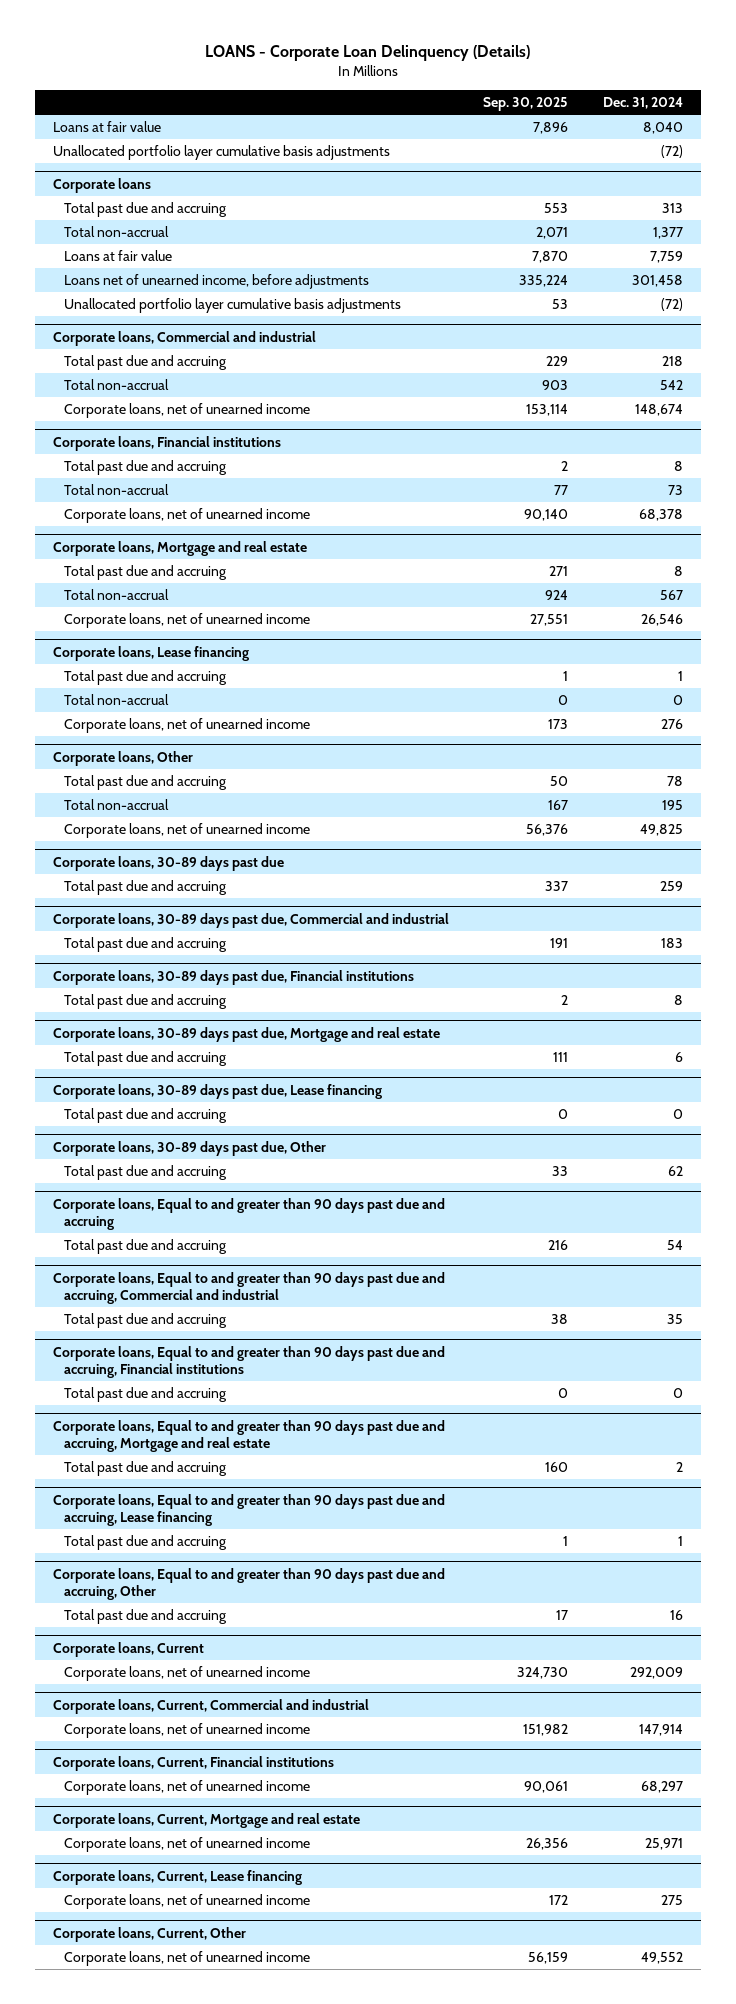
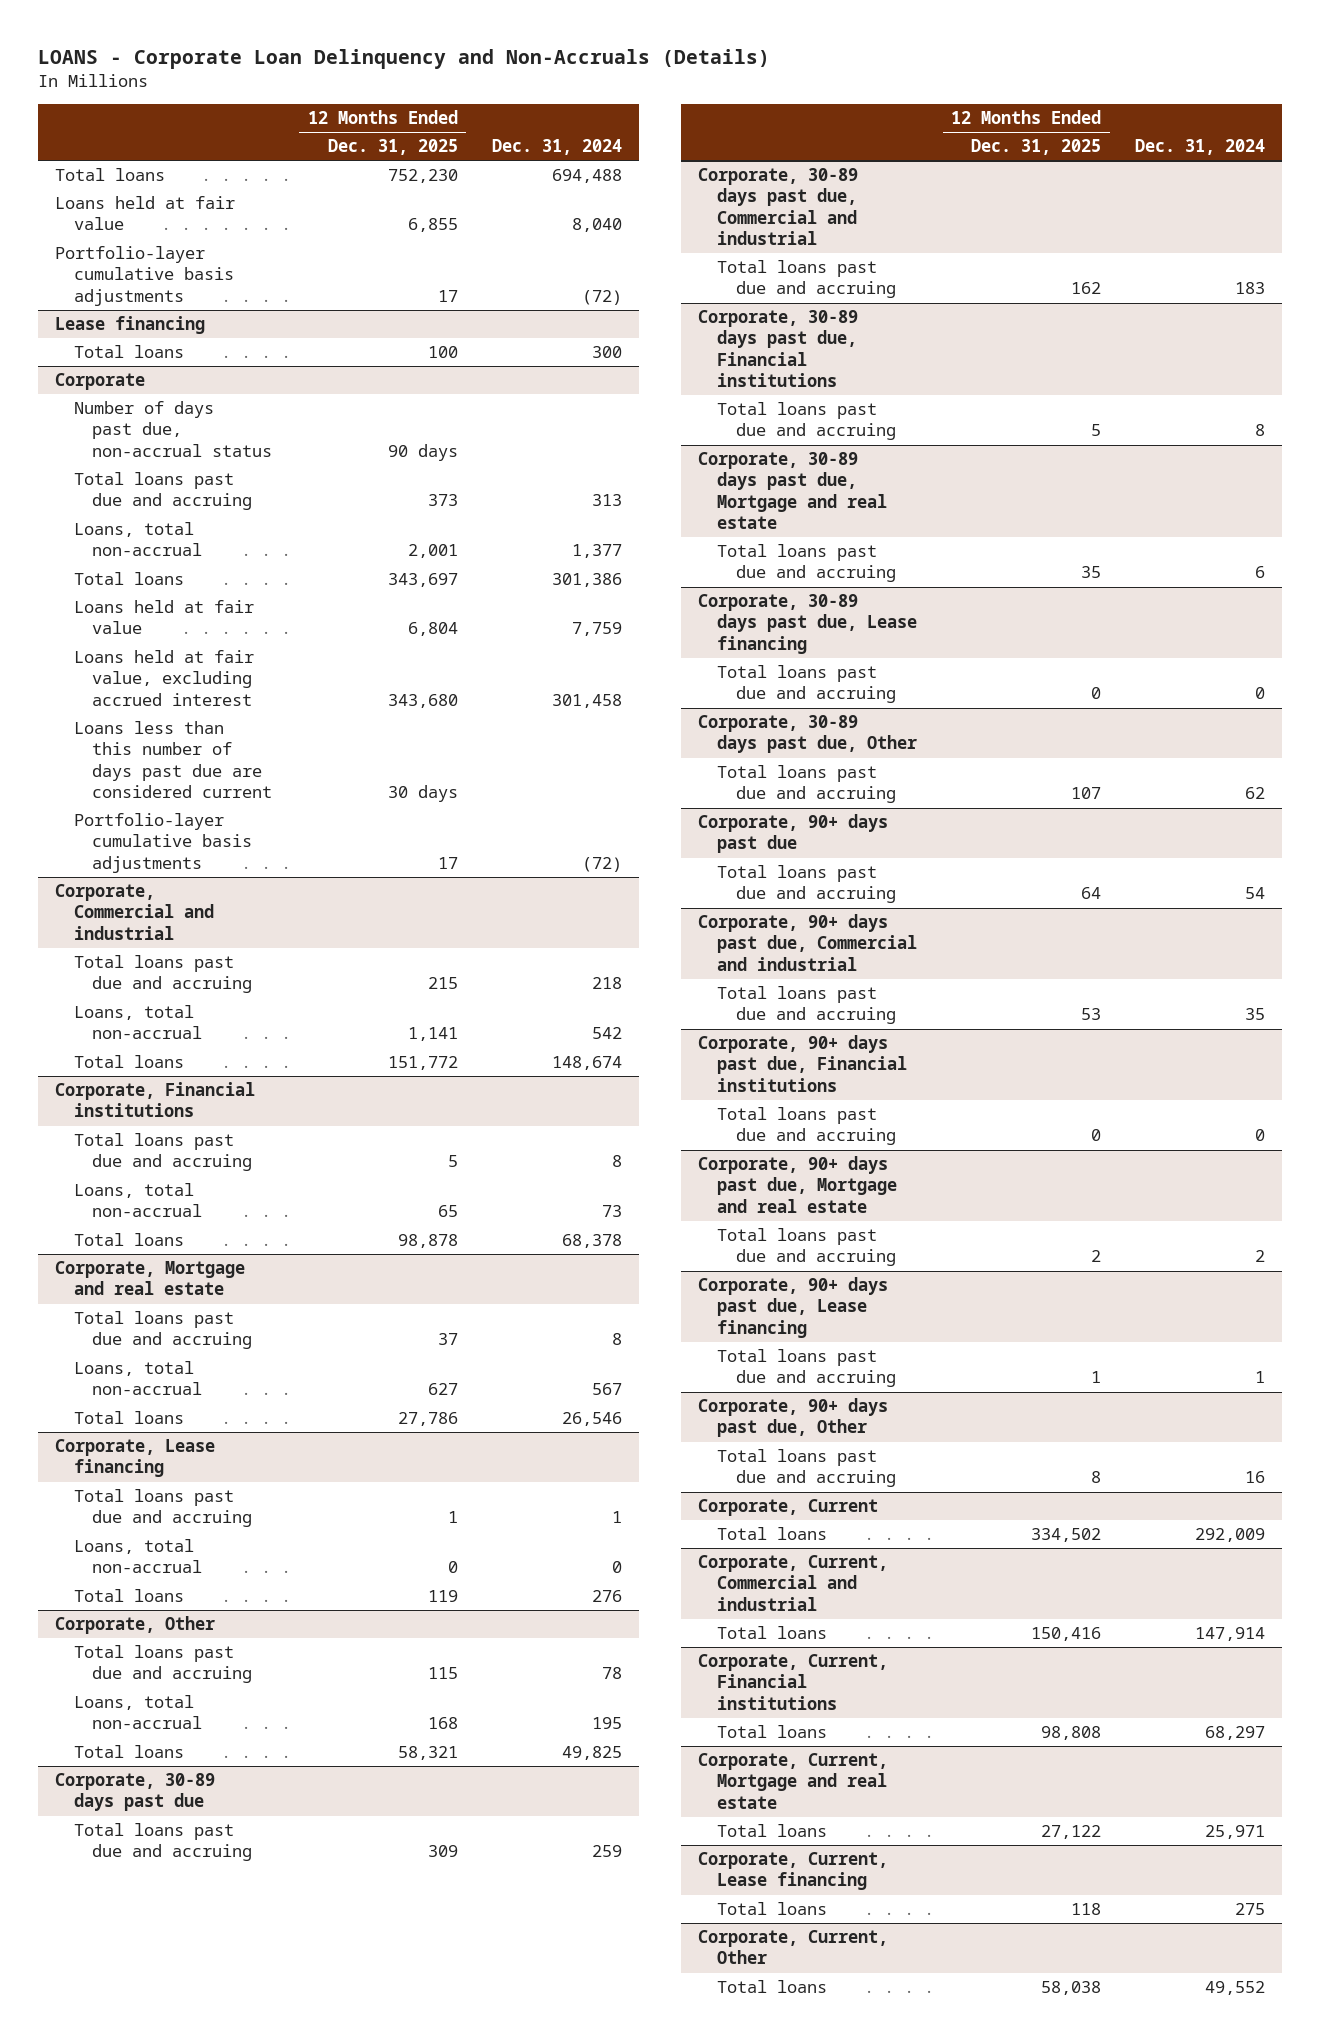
- LOANS - Corporate Loan Delinquency (Details)
+ LOANS - Corporate Loan Delinquency and Non-Accruals (Details)
- | Sep. 30, 2025 | Dec. 31, 2024
+ | 12 Months Ended Dec. 31, 2025 | Dec. 31, 2024
- Loans at fair value | 7,896 | 8,040
- Unallocated portfolio layer cumulative basis adjustments | | (72)
- Corporate loans
- Total past due and accruing | 553 | 313
- Total non-accrual | 2,071 | 1,377
- Loans at fair value | 7,870 | 7,759
- Loans net of unearned income, before adjustments | 335,224 | 301,458
- Unallocated portfolio layer cumulative basis adjustments | 53 | (72)
- Corporate loans, Commercial and industrial
- Total past due and accruing | 229 | 218
- Total non-accrual | 903 | 542
- Corporate loans, net of unearned income | 153,114 | 148,674
- Corporate loans, Financial institutions
- Total past due and accruing | 2 | 8
- Total non-accrual | 77 | 73
- Corporate loans, net of unearned income | 90,140 | 68,378
- Corporate loans, Mortgage and real estate
- Total past due and accruing | 271 | 8
- Total non-accrual | 924 | 567
- Corporate loans, net of unearned income | 27,551 | 26,546
- Corporate loans, Lease financing
- Total past due and accruing | 1 | 1
- Total non-accrual | 0 | 0
- Corporate loans, net of unearned income | 173 | 276
- Corporate loans, Other
- Total past due and accruing | 50 | 78
- Total non-accrual | 167 | 195
- Corporate loans, net of unearned income | 56,376 | 49,825
- Corporate loans, 30-89 days past due
- Total past due and accruing | 337 | 259
- Corporate loans, 30-89 days past due, Commercial and industrial
- Total past due and accruing | 191 | 183
- Corporate loans, 30-89 days past due, Financial institutions
- Total past due and accruing | 2 | 8
- Corporate loans, 30-89 days past due, Mortgage and real estate
- Total past due and accruing | 111 | 6
- Corporate loans, 30-89 days past due, Lease financing
- Total past due and accruing | 0 | 0
- Corporate loans, 30-89 days past due, Other
- Total past due and accruing | 33 | 62
- Corporate loans, Equal to and greater than 90 days past due and accruing
- Total past due and accruing | 216 | 54
- Corporate loans, Equal to and greater than 90 days past due and accruing, Commercial and industrial
- Total past due and accruing | 38 | 35
- Corporate loans, Equal to and greater than 90 days past due and accruing, Financial institutions
- Total past due and accruing | 0 | 0
- Corporate loans, Equal to and greater than 90 days past due and accruing, Mortgage and real estate
- Total past due and accruing | 160 | 2
- Corporate loans, Equal to and greater than 90 days past due and accruing, Lease financing
- Total past due and accruing | 1 | 1
- Corporate loans, Equal to and greater than 90 days past due and accruing, Other
- Total past due and accruing | 17 | 16
- Corporate loans, Current
- Corporate loans, net of unearned income | 324,730 | 292,009
- Corporate loans, Current, Commercial and industrial
- Corporate loans, net of unearned income | 151,982 | 147,914
- Corporate loans, Current, Financial institutions
- Corporate loans, net of unearned income | 90,061 | 68,297
- Corporate loans, Current, Mortgage and real estate
- Corporate loans, net of unearned income | 26,356 | 25,971
- Corporate loans, Current, Lease financing
- Corporate loans, net of unearned income | 172 | 275
- Corporate loans, Current, Other
- Corporate loans, net of unearned income | 56,159 | 49,552
+ Total loans | 752,230 | 694,488
+ Loans held at fair value | 6,855 | 8,040
+ Portfolio-layer cumulative basis adjustments | 17 | (72)
+ Lease financing
+ Total loans | 100 | 300
+ Corporate
+ Number of days past due, non-accrual status | 90 days |
+ Total loans past due and accruing | 373 | 313
+ Loans, total non-accrual | 2,001 | 1,377
+ Total loans | 343,697 | 301,386
+ Loans held at fair value | 6,804 | 7,759
+ Loans held at fair value, excluding accrued interest | 343,680 | 301,458
+ Loans less than this number of days past due are considered current | 30 days |
+ Portfolio-layer cumulative basis adjustments | 17 | (72)
+ Corporate, Commercial and industrial
+ Total loans past due and accruing | 215 | 218
+ Loans, total non-accrual | 1,141 | 542
+ Total loans | 151,772 | 148,674
+ Corporate, Financial institutions
+ Total loans past due and accruing | 5 | 8
+ Loans, total non-accrual | 65 | 73
+ Total loans | 98,878 | 68,378
+ Corporate, Mortgage and real estate
+ Total loans past due and accruing | 37 | 8
+ Loans, total non-accrual | 627 | 567
+ Total loans | 27,786 | 26,546
+ Corporate, Lease financing
+ Total loans past due and accruing | 1 | 1
+ Loans, total non-accrual | 0 | 0
+ Total loans | 119 | 276
+ Corporate, Other
+ Total loans past due and accruing | 115 | 78
+ Loans, total non-accrual | 168 | 195
+ Total loans | 58,321 | 49,825
+ Corporate, 30-89 days past due
+ Total loans past due and accruing | 309 | 259
+ Corporate, 30-89 days past due, Commercial and industrial
+ Total loans past due and accruing | 162 | 183
+ Corporate, 30-89 days past due, Financial institutions
+ Total loans past due and accruing | 5 | 8
+ Corporate, 30-89 days past due, Mortgage and real estate
+ Total loans past due and accruing | 35 | 6
+ Corporate, 30-89 days past due, Lease financing
+ Total loans past due and accruing | 0 | 0
+ Corporate, 30-89 days past due, Other
+ Total loans past due and accruing | 107 | 62
+ Corporate, 90+ days past due
+ Total loans past due and accruing | 64 | 54
+ Corporate, 90+ days past due, Commercial and industrial
+ Total loans past due and accruing | 53 | 35
+ Corporate, 90+ days past due, Financial institutions
+ Total loans past due and accruing | 0 | 0
+ Corporate, 90+ days past due, Mortgage and real estate
+ Total loans past due and accruing | 2 | 2
+ Corporate, 90+ days past due, Lease financing
+ Total loans past due and accruing | 1 | 1
+ Corporate, 90+ days past due, Other
+ Total loans past due and accruing | 8 | 16
+ Corporate, Current
+ Total loans | 334,502 | 292,009
+ Corporate, Current, Commercial and industrial
+ Total loans | 150,416 | 147,914
+ Corporate, Current, Financial institutions
+ Total loans | 98,808 | 68,297
+ Corporate, Current, Mortgage and real estate
+ Total loans | 27,122 | 25,971
+ Corporate, Current, Lease financing
+ Total loans | 118 | 275
+ Corporate, Current, Other
+ Total loans | 58,038 | 49,552

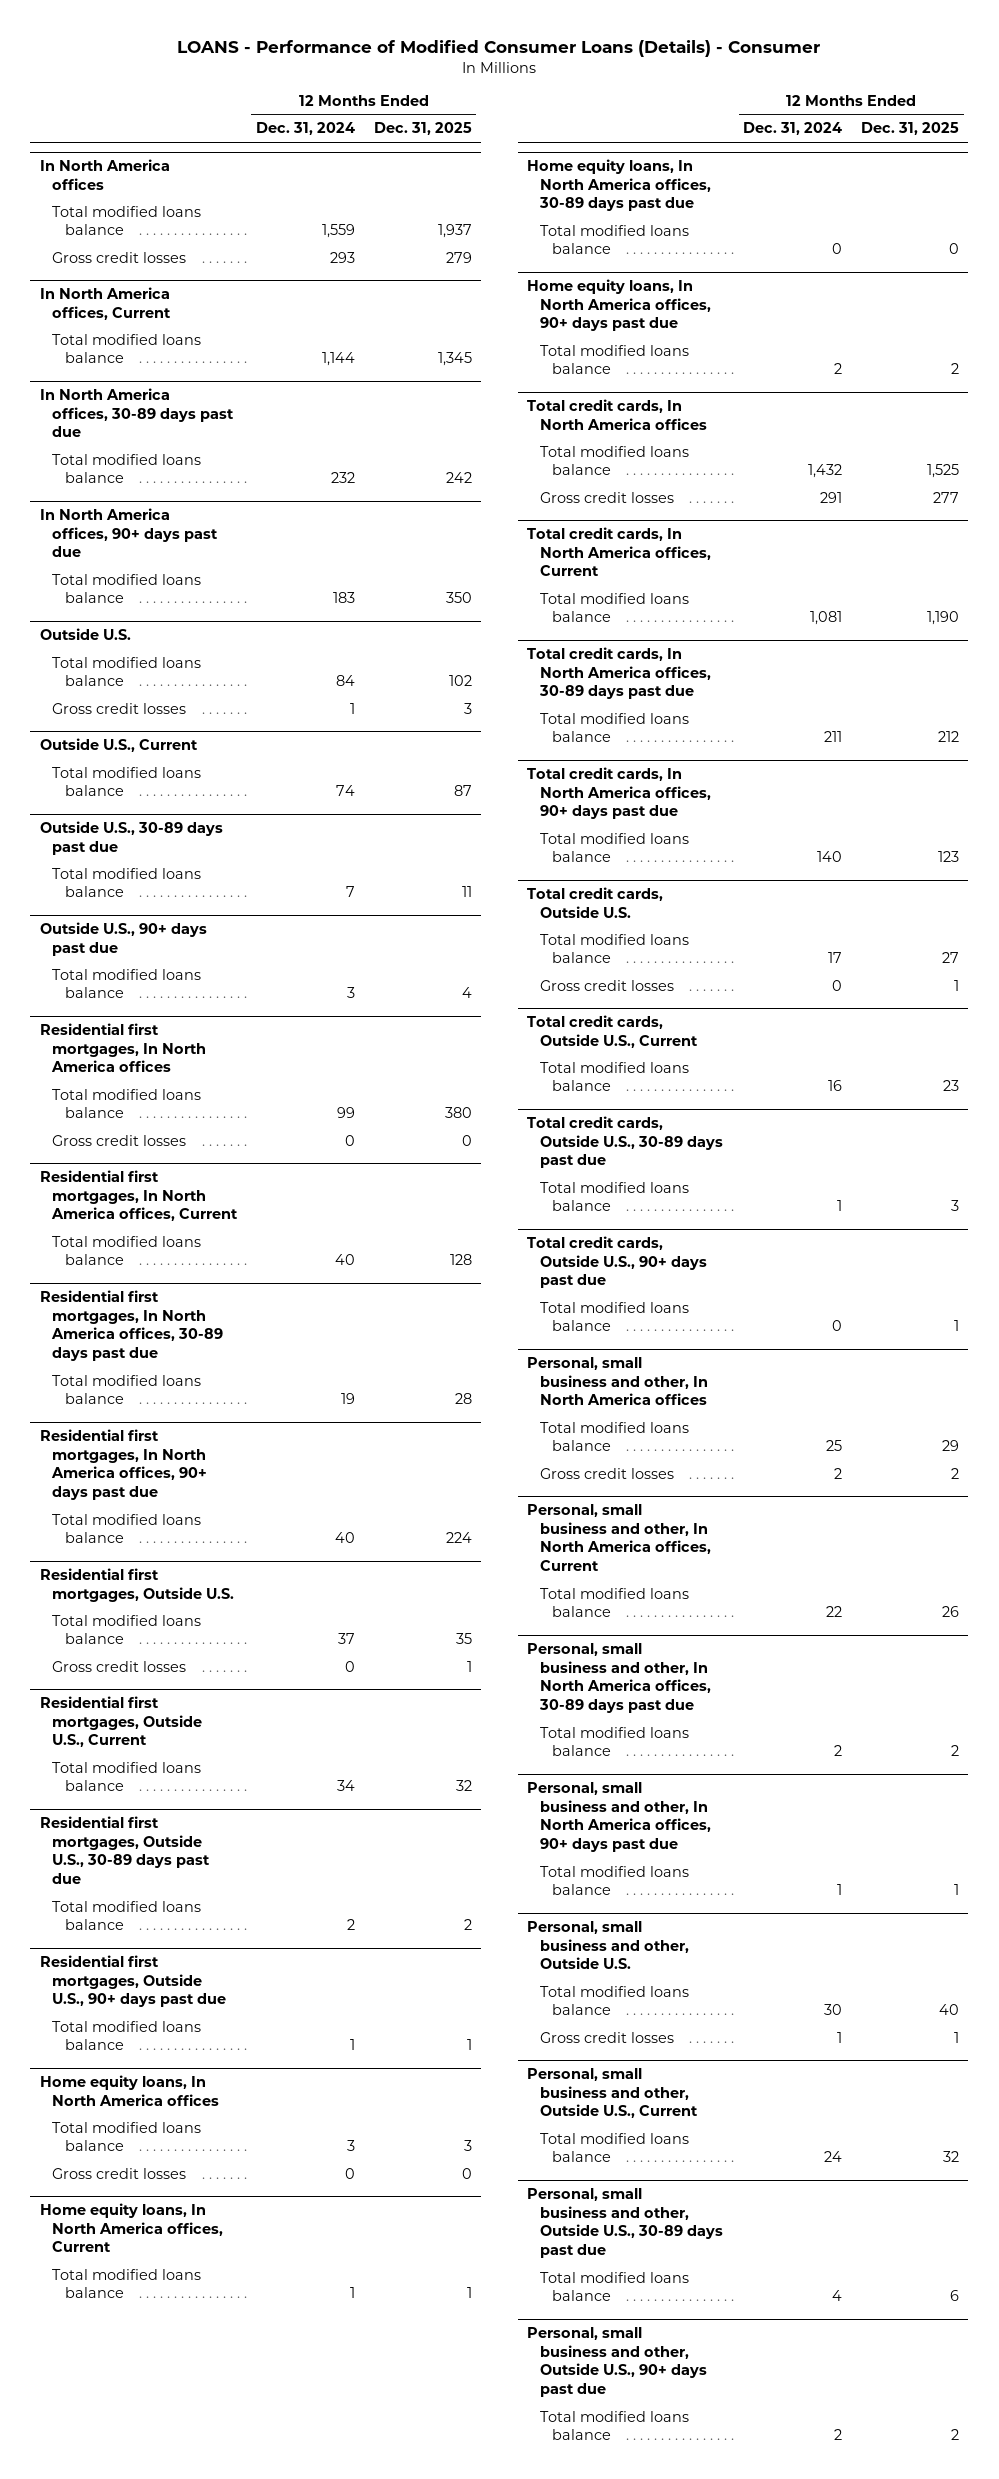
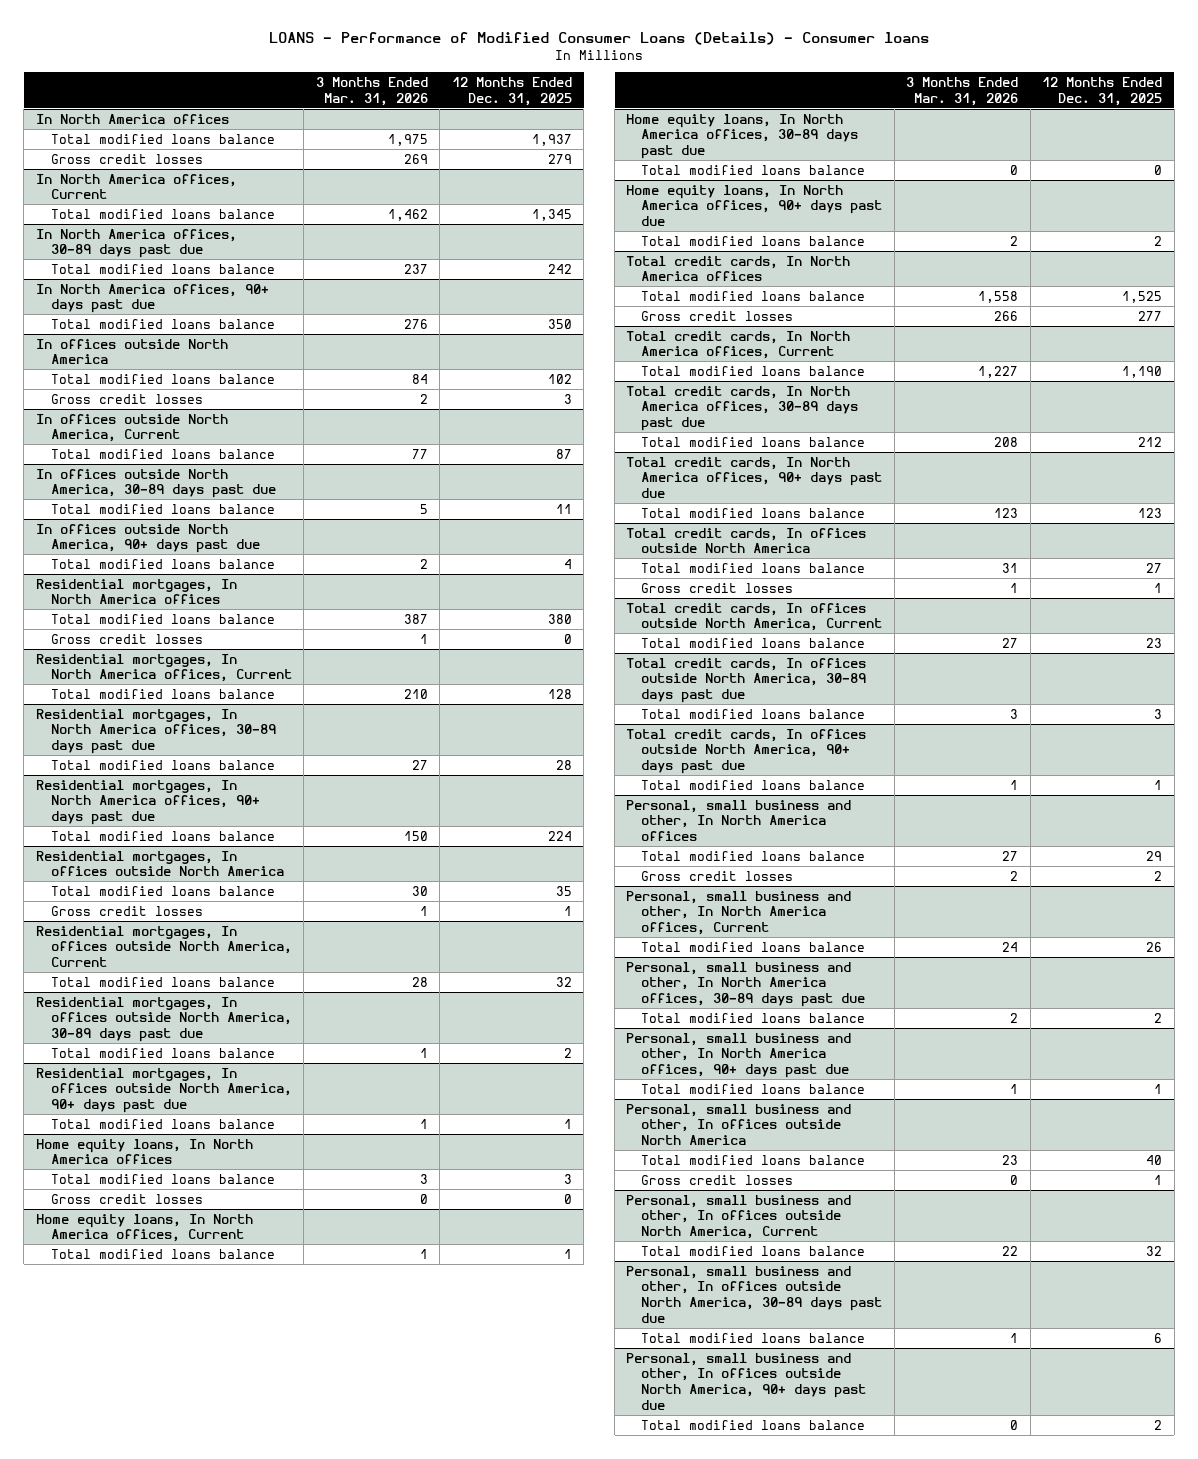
- LOANS - Performance of Modified Consumer Loans (Details) - Consumer
+ LOANS - Performance of Modified Consumer Loans (Details) - Consumer loans
- | 12 Months Ended Dec. 31, 2024 | 12 Months Ended Dec. 31, 2025
+ | 3 Months Ended Mar. 31, 2026 | 12 Months Ended Dec. 31, 2025
- Outside U.S.
+ In offices outside North America
- Outside U.S., Current
+ In offices outside North America, Current
- Outside U.S., 30-89 days past due
+ In offices outside North America, 30-89 days past due
- Outside U.S., 90+ days past due
+ In offices outside North America, 90+ days past due
- Residential first mortgages, In North America offices
+ Residential mortgages, In North America offices
- Residential first mortgages, In North America offices, Current
+ Residential mortgages, In North America offices, Current
- Residential first mortgages, In North America offices, 30-89 days past due
+ Residential mortgages, In North America offices, 30-89 days past due
- Residential first mortgages, In North America offices, 90+ days past due
+ Residential mortgages, In North America offices, 90+ days past due
- Residential first mortgages, Outside U.S.
+ Residential mortgages, In offices outside North America
- Residential first mortgages, Outside U.S., Current
+ Residential mortgages, In offices outside North America, Current
- Residential first mortgages, Outside U.S., 30-89 days past due
+ Residential mortgages, In offices outside North America, 30-89 days past due
- Residential first mortgages, Outside U.S., 90+ days past due
+ Residential mortgages, In offices outside North America, 90+ days past due
- Total credit cards, Outside U.S.
+ Total credit cards, In offices outside North America
- Total credit cards, Outside U.S., Current
+ Total credit cards, In offices outside North America, Current
- Total credit cards, Outside U.S., 30-89 days past due
+ Total credit cards, In offices outside North America, 30-89 days past due
- Total credit cards, Outside U.S., 90+ days past due
+ Total credit cards, In offices outside North America, 90+ days past due
- Personal, small business and other, Outside U.S.
+ Personal, small business and other, In offices outside North America
- Personal, small business and other, Outside U.S., Current
+ Personal, small business and other, In offices outside North America, Current
- Personal, small business and other, Outside U.S., 30-89 days past due
+ Personal, small business and other, In offices outside North America, 30-89 days past due
- Personal, small business and other, Outside U.S., 90+ days past due
+ Personal, small business and other, In offices outside North America, 90+ days past due

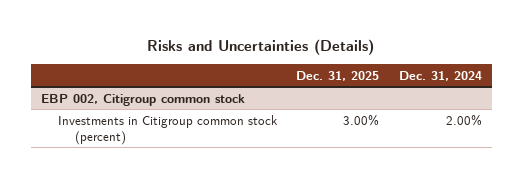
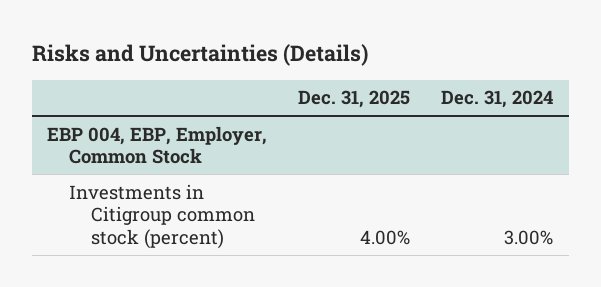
- EBP 002, Citigroup common stock
- Investments in Citigroup common stock (percent) | 3.00% | 2.00%
+ EBP 004, EBP, Employer, Common Stock
+ Investments in Citigroup common stock (percent) | 4.00% | 3.00%

